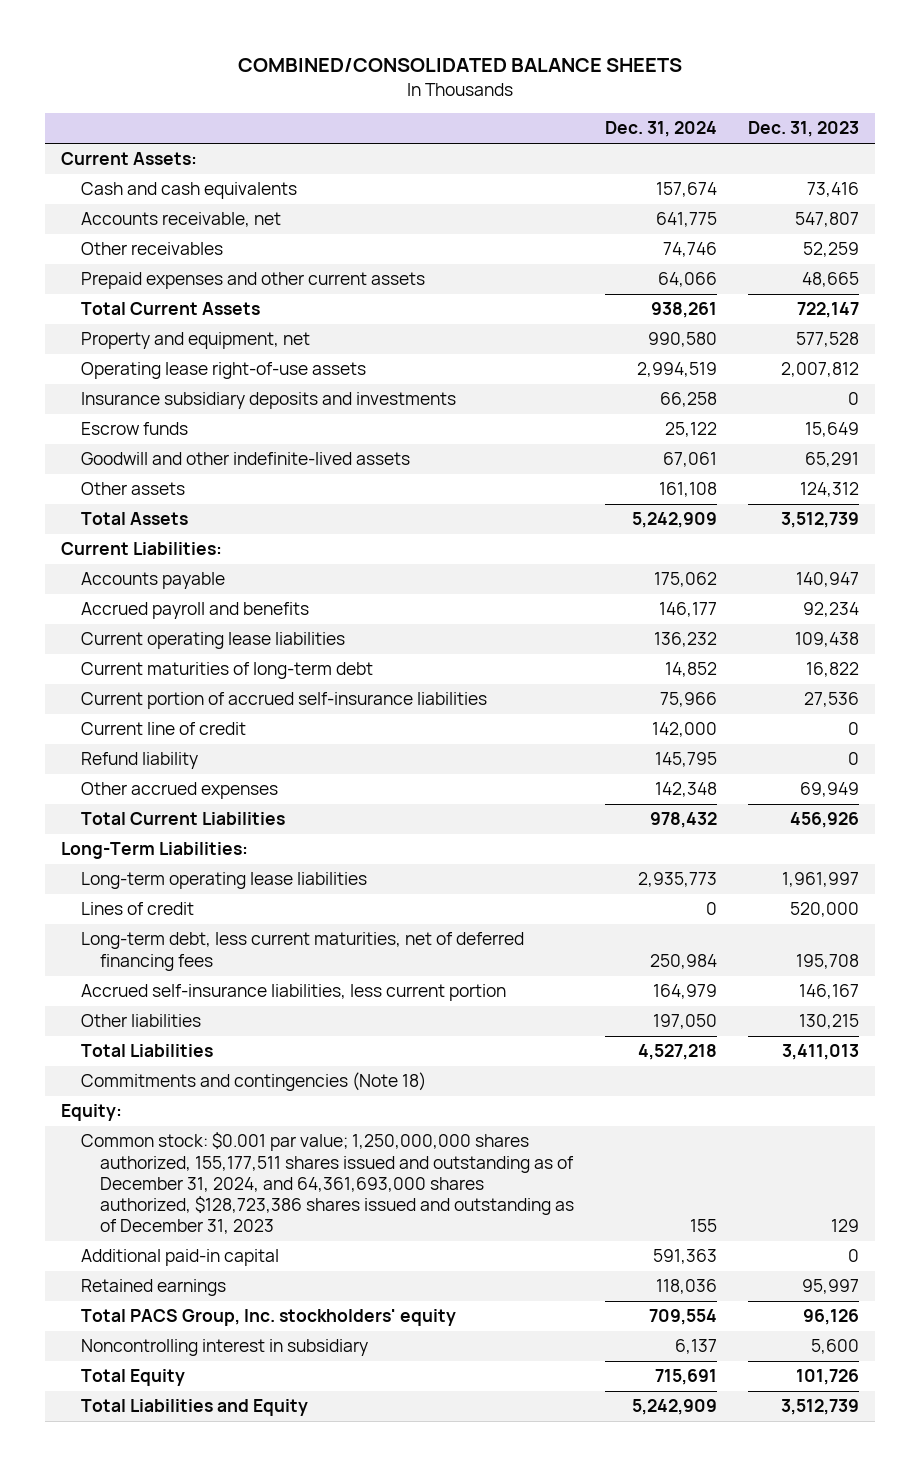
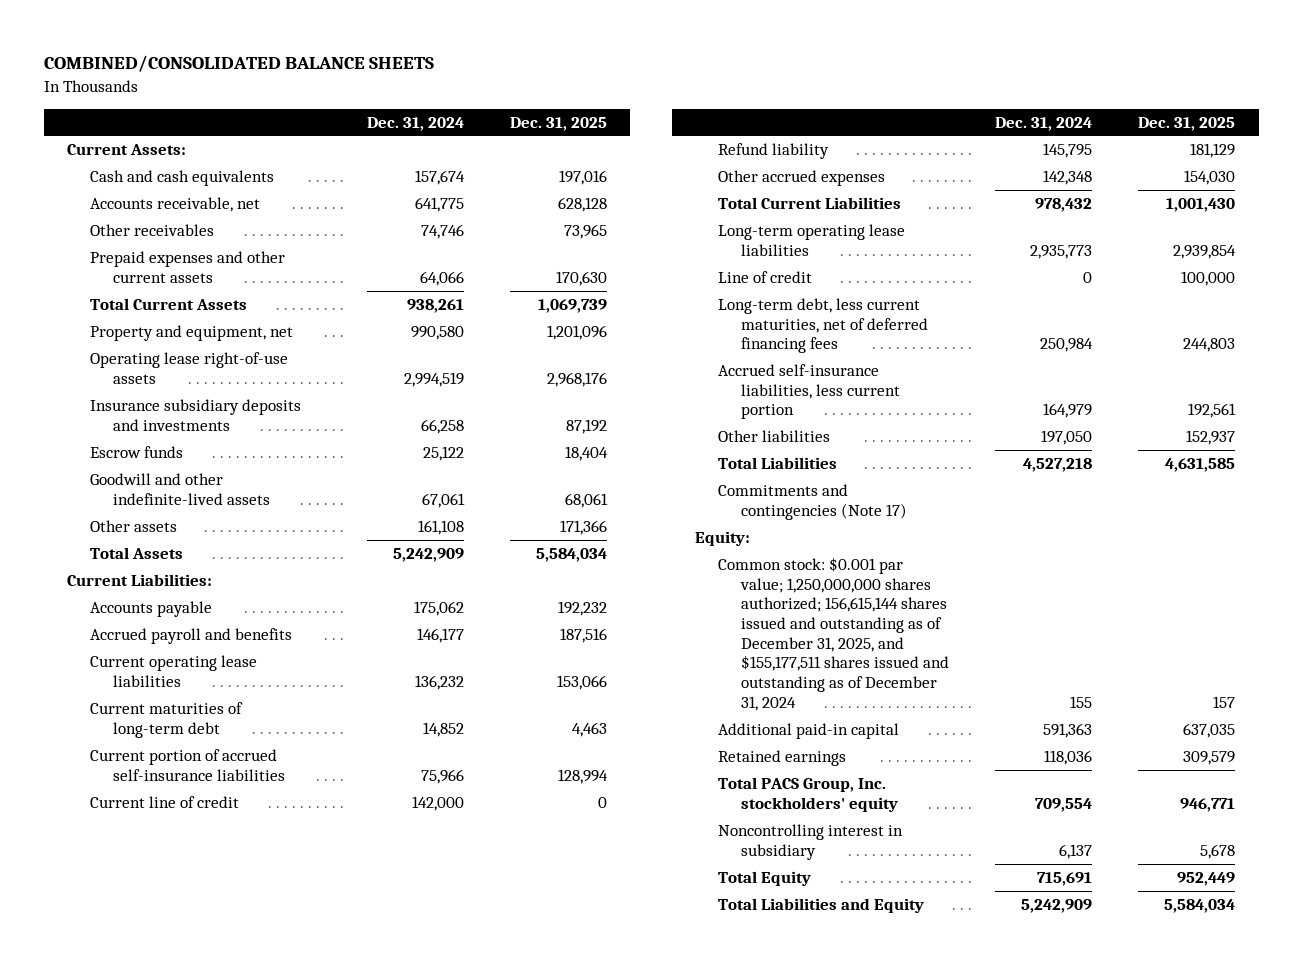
- | Dec. 31, 2024 | Dec. 31, 2023
+ | Dec. 31, 2024 | Dec. 31, 2025
- Long-Term Liabilities:
- Lines of credit | 0 | 520,000
+ Line of credit | 0 | 100,000
- Commitments and contingencies (Note 18)
+ Commitments and contingencies (Note 17)
- Common stock: $0.001 par value; 1,250,000,000 shares authorized, 155,177,511 shares issued and outstanding as of December 31, 2024, and 64,361,693,000 shares authorized, $128,723,386 shares issued and outstanding as of December 31, 2023 | 155 | 129
+ Common stock: $0.001 par value; 1,250,000,000 shares authorized; 156,615,144 shares issued and outstanding as of December 31, 2025, and $155,177,511 shares issued and outstanding as of December 31, 2024 | 155 | 157

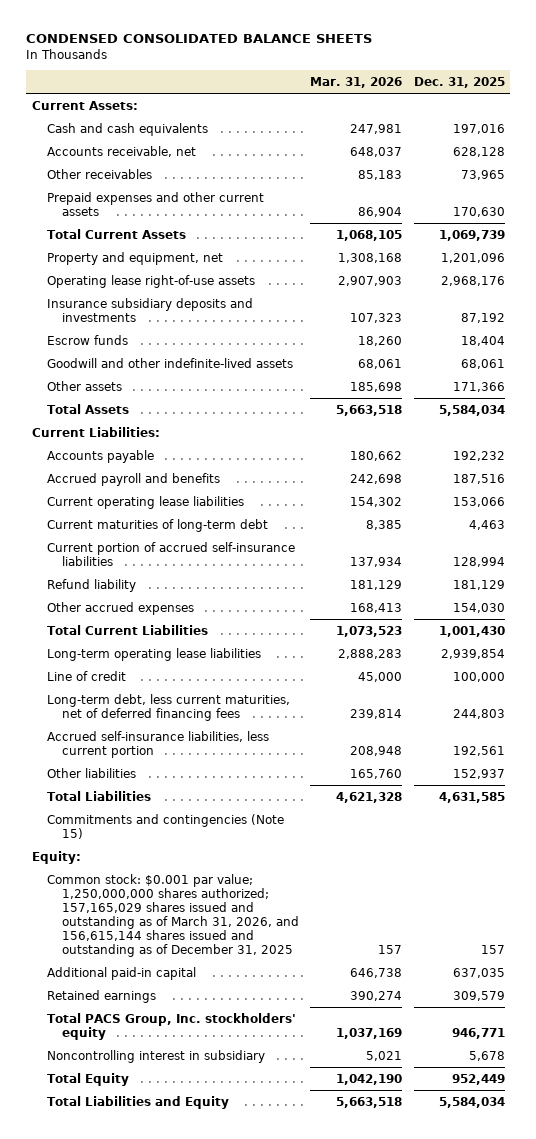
- COMBINED/CONSOLIDATED BALANCE SHEETS
+ CONDENSED CONSOLIDATED BALANCE SHEETS
- | Dec. 31, 2024 | Dec. 31, 2025
+ | Mar. 31, 2026 | Dec. 31, 2025
- Current line of credit | 142,000 | 0
- Commitments and contingencies (Note 17)
+ Commitments and contingencies (Note 15)
- Common stock: $0.001 par value; 1,250,000,000 shares authorized; 156,615,144 shares issued and outstanding as of December 31, 2025, and $155,177,511 shares issued and outstanding as of December 31, 2024 | 155 | 157
+ Common stock: $0.001 par value; 1,250,000,000 shares authorized; 157,165,029 shares issued and outstanding as of March 31, 2026, and 156,615,144 shares issued and outstanding as of December 31, 2025 | 157 | 157

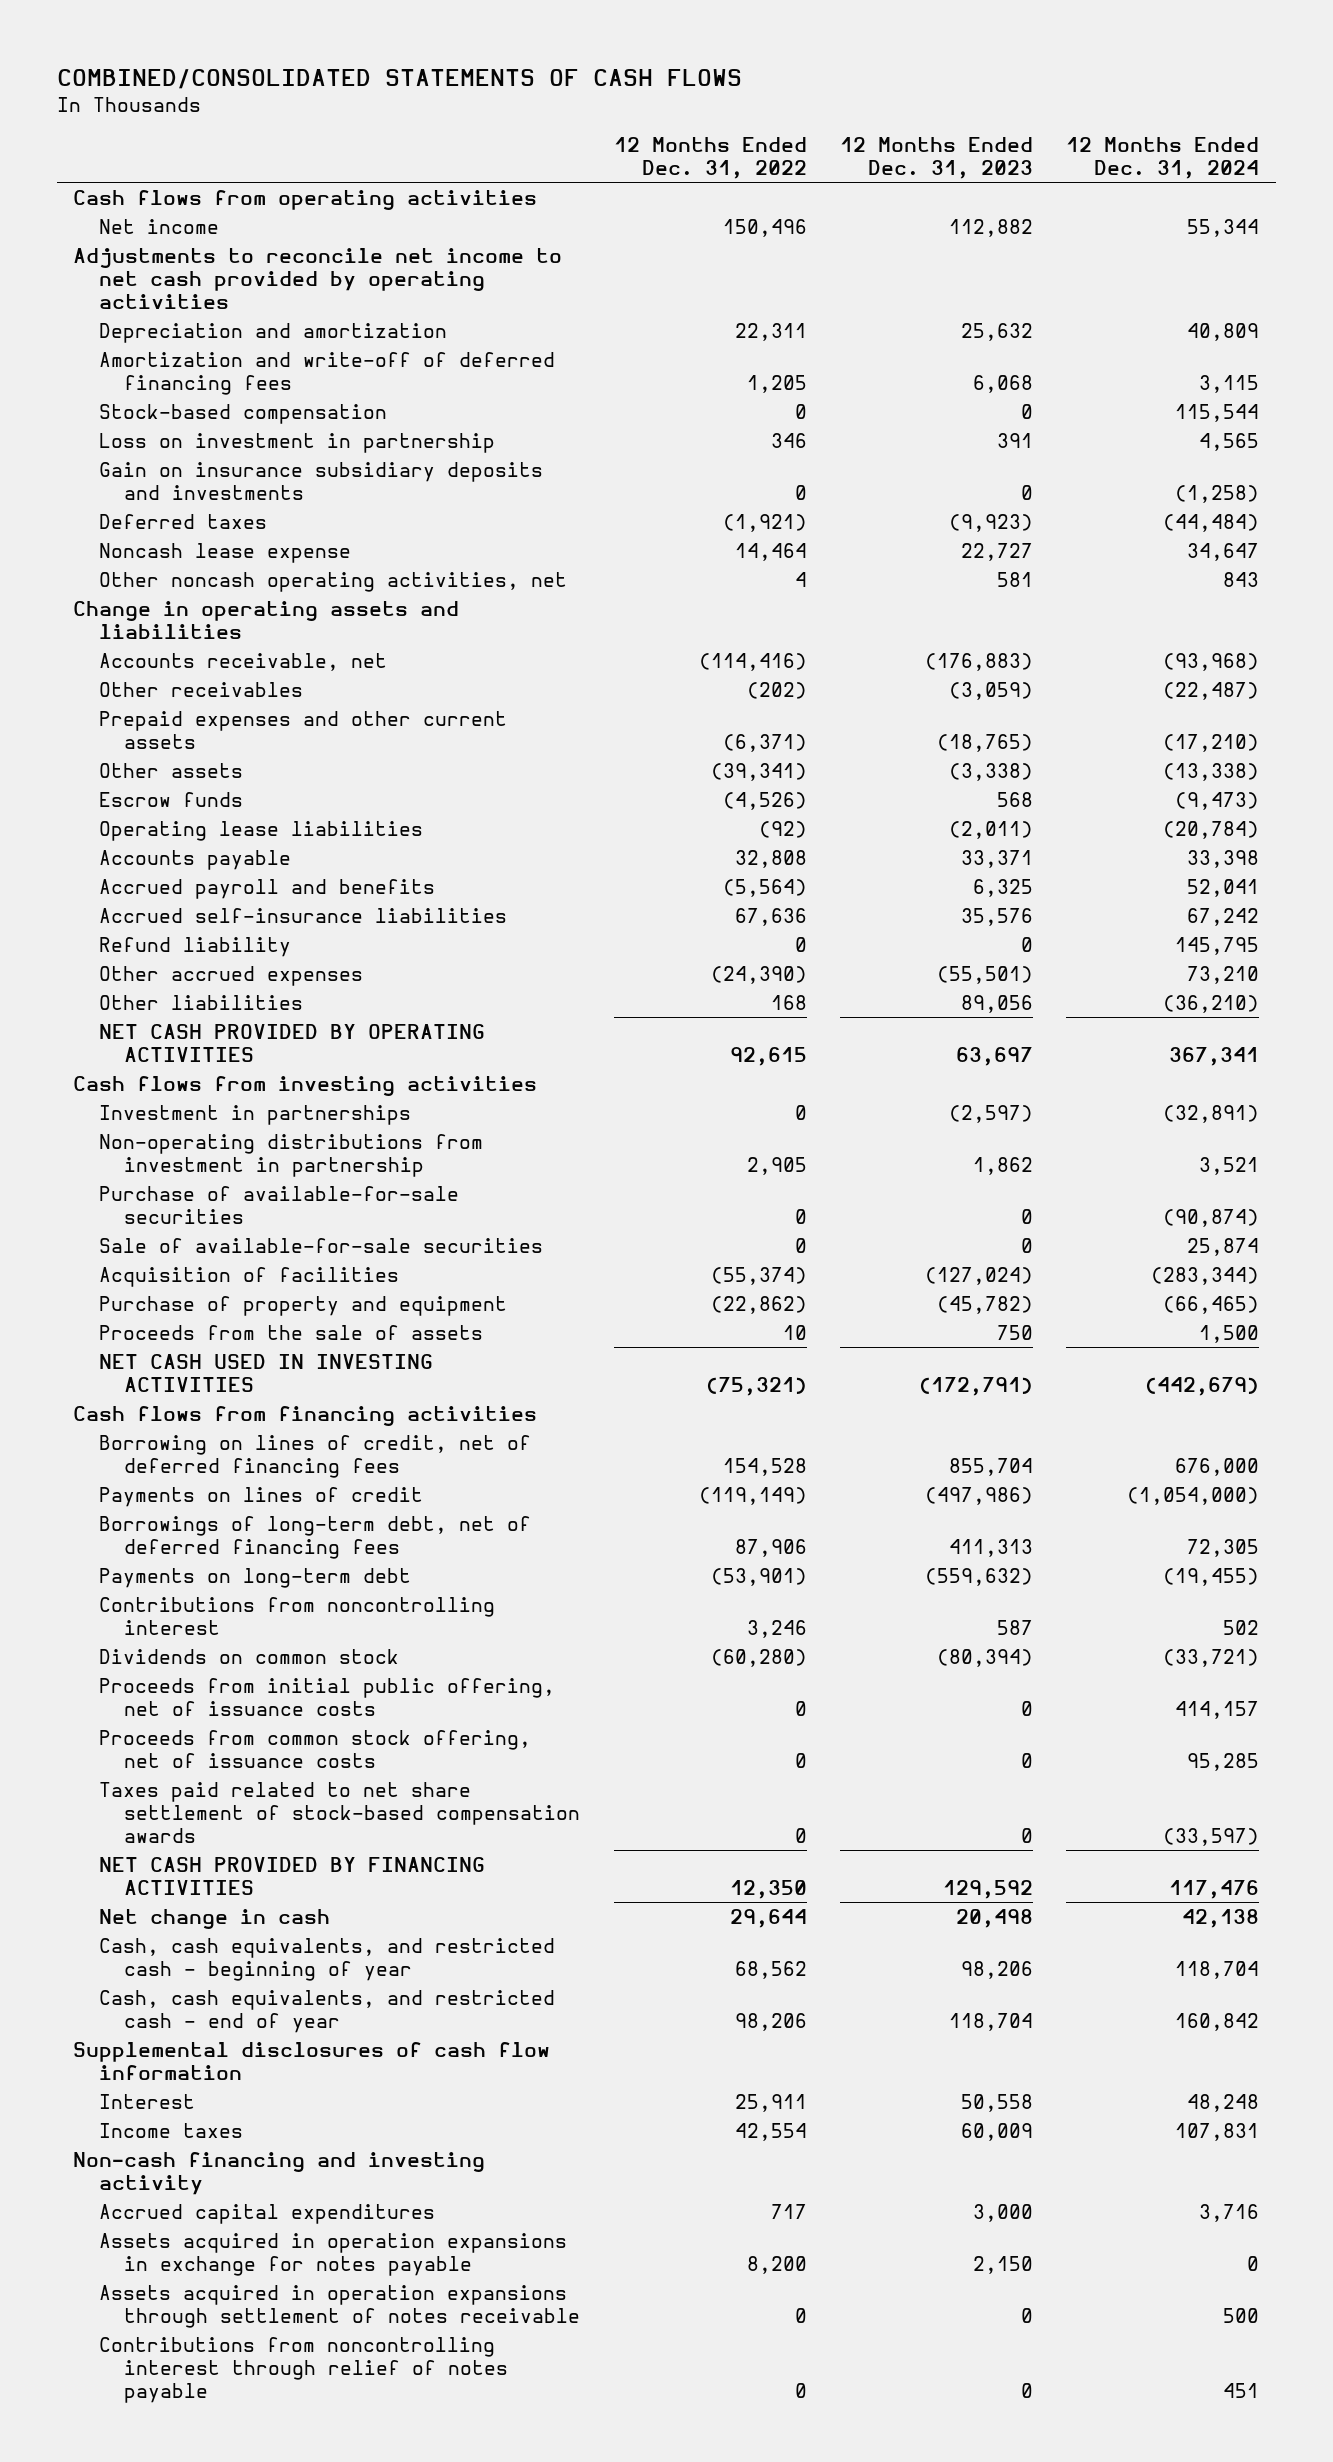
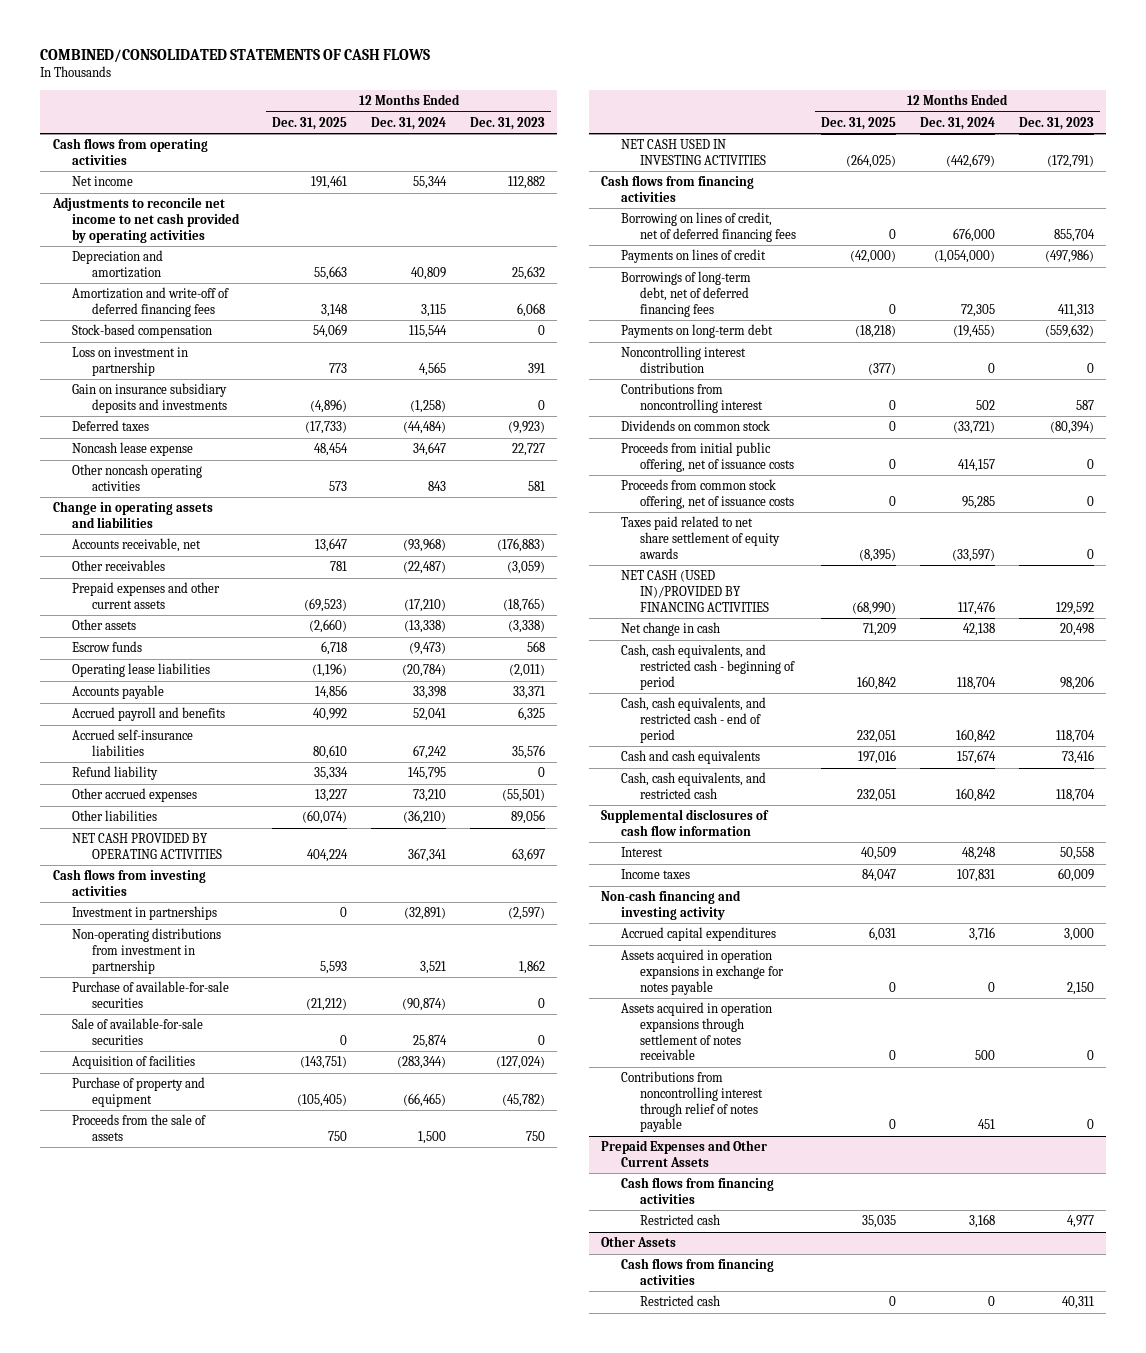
- | 12 Months Ended Dec. 31, 2022 | 12 Months Ended Dec. 31, 2023 | 12 Months Ended Dec. 31, 2024
+ | 12 Months Ended Dec. 31, 2025 | 12 Months Ended Dec. 31, 2024 | 12 Months Ended Dec. 31, 2023
- Other noncash operating activities, net | 4 | 581 | 843
+ Other noncash operating activities | 573 | 843 | 581
+ Noncontrolling interest distribution | (377) | 0 | 0
- Taxes paid related to net share settlement of stock-based compensation awards | 0 | 0 | (33,597)
- NET CASH PROVIDED BY FINANCING ACTIVITIES | 12,350 | 129,592 | 117,476
+ Taxes paid related to net share settlement of equity awards | (8,395) | (33,597) | 0
+ NET CASH (USED IN)/PROVIDED BY FINANCING ACTIVITIES | (68,990) | 117,476 | 129,592
- Cash, cash equivalents, and restricted cash - beginning of year | 68,562 | 98,206 | 118,704
- Cash, cash equivalents, and restricted cash - end of year | 98,206 | 118,704 | 160,842
+ Cash, cash equivalents, and restricted cash - beginning of period | 160,842 | 118,704 | 98,206
+ Cash, cash equivalents, and restricted cash - end of period | 232,051 | 160,842 | 118,704
+ Cash and cash equivalents | 197,016 | 157,674 | 73,416
+ Cash, cash equivalents, and restricted cash | 232,051 | 160,842 | 118,704
+ Prepaid Expenses and Other Current Assets
+ Cash flows from financing activities
+ Restricted cash | 35,035 | 3,168 | 4,977
+ Other Assets
+ Cash flows from financing activities
+ Restricted cash | 0 | 0 | 40,311

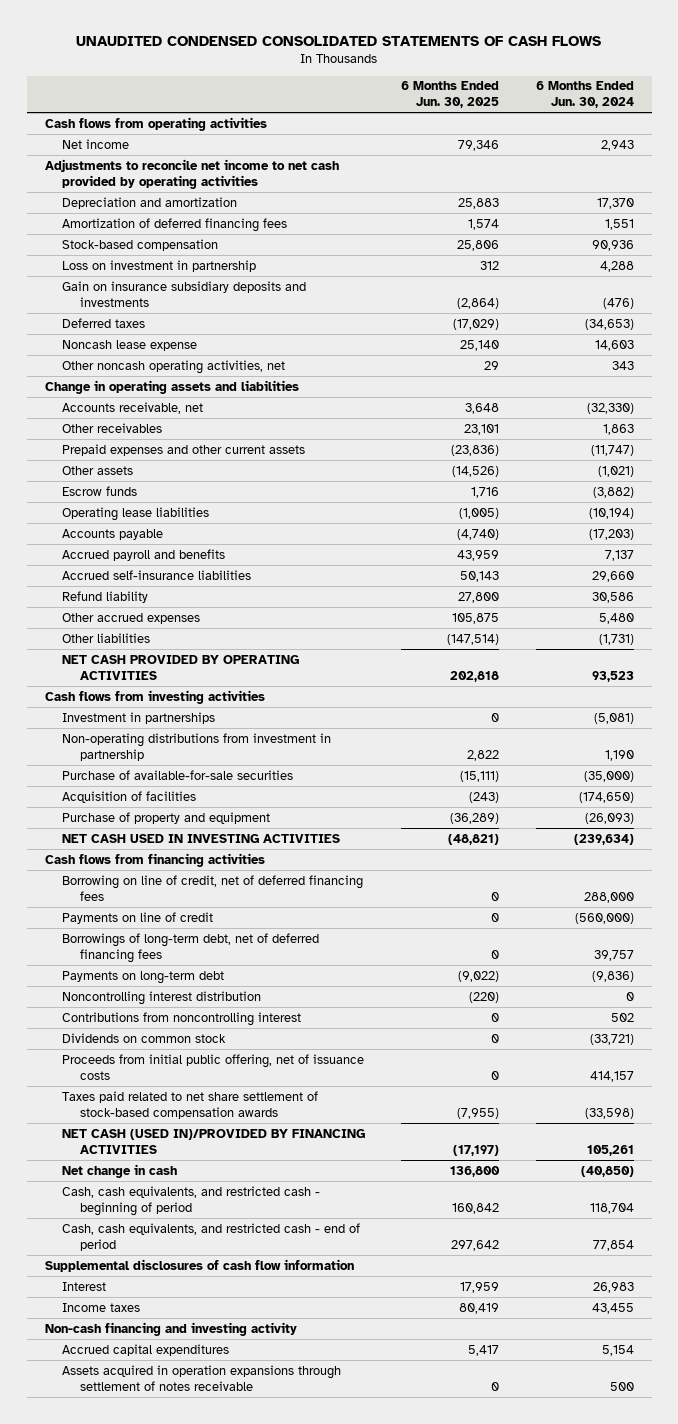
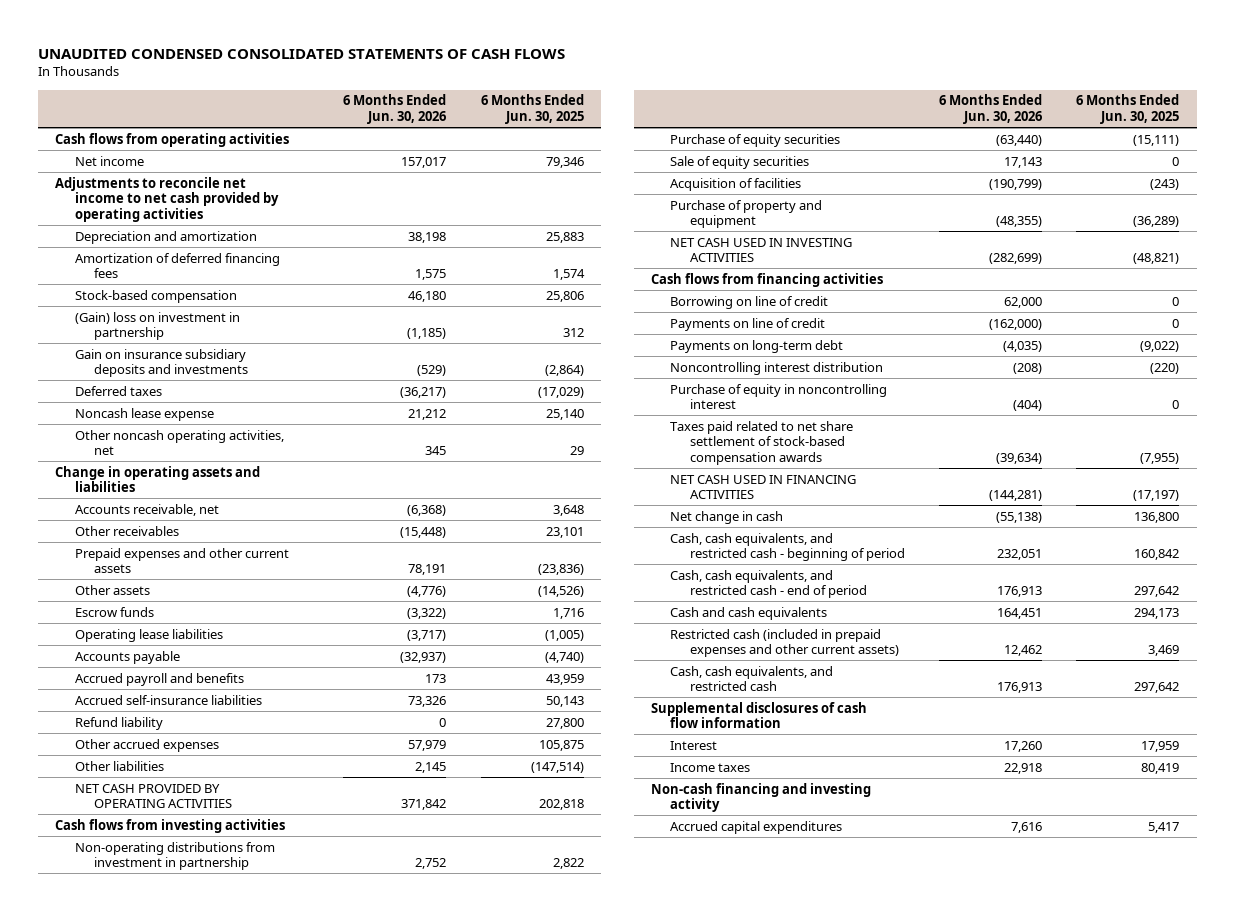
- | 6 Months Ended Jun. 30, 2025 | 6 Months Ended Jun. 30, 2024
+ | 6 Months Ended Jun. 30, 2026 | 6 Months Ended Jun. 30, 2025
- Loss on investment in partnership | 312 | 4,288
+ (Gain) loss on investment in partnership | (1,185) | 312
- Investment in partnerships | 0 | (5,081)
- Purchase of available-for-sale securities | (15,111) | (35,000)
+ Purchase of equity securities | (63,440) | (15,111)
+ Sale of equity securities | 17,143 | 0
- Borrowing on line of credit, net of deferred financing fees | 0 | 288,000
+ Borrowing on line of credit | 62,000 | 0
- Borrowings of long-term debt, net of deferred financing fees | 0 | 39,757
- Contributions from noncontrolling interest | 0 | 502
- Dividends on common stock | 0 | (33,721)
- Proceeds from initial public offering, net of issuance costs | 0 | 414,157
+ Purchase of equity in noncontrolling interest | (404) | 0
- NET CASH (USED IN)/PROVIDED BY FINANCING ACTIVITIES | (17,197) | 105,261
+ NET CASH USED IN FINANCING ACTIVITIES | (144,281) | (17,197)
+ Cash and cash equivalents | 164,451 | 294,173
+ Restricted cash (included in prepaid expenses and other current assets) | 12,462 | 3,469
+ Cash, cash equivalents, and restricted cash | 176,913 | 297,642
- Assets acquired in operation expansions through settlement of notes receivable | 0 | 500

